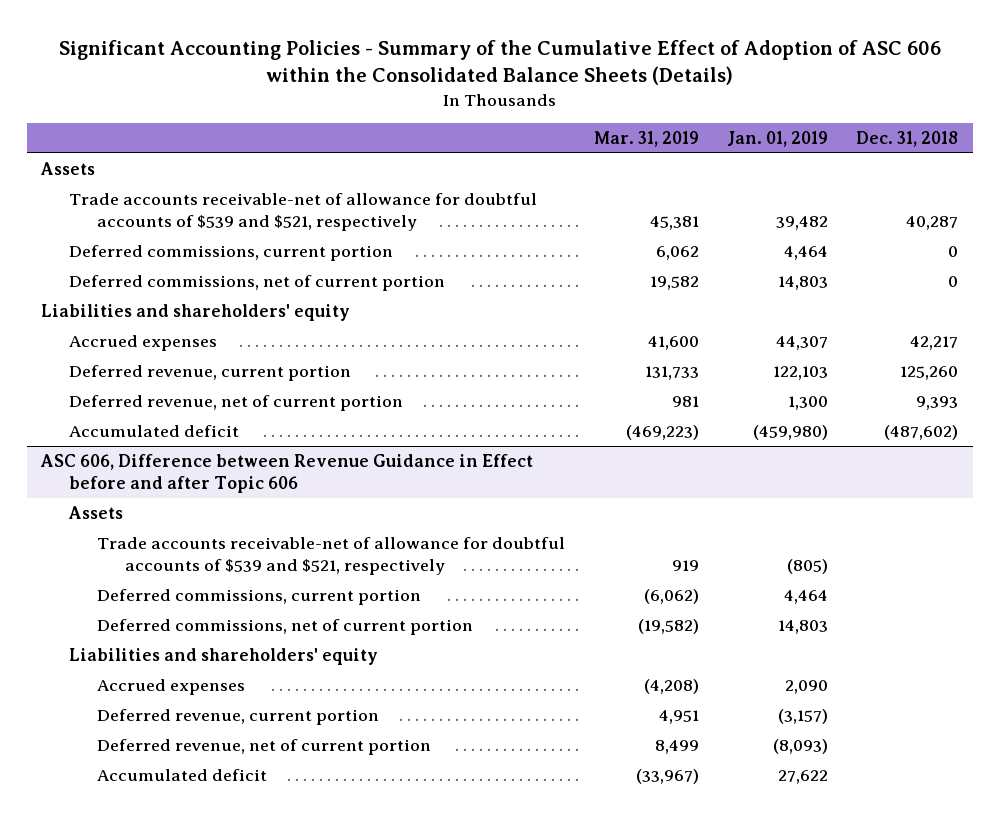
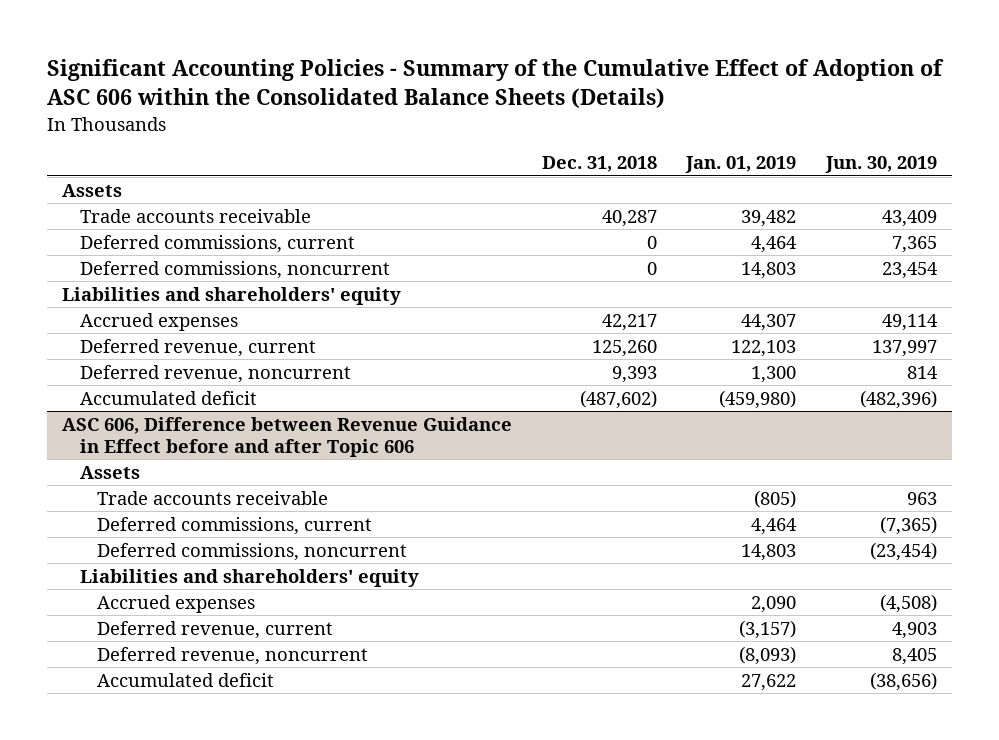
- | Mar. 31, 2019 | Jan. 01, 2019 | Dec. 31, 2018
+ | Dec. 31, 2018 | Jan. 01, 2019 | Jun. 30, 2019
- Trade accounts receivable-net of allowance for doubtful accounts of $539 and $521, respectively | 45,381 | 39,482 | 40,287
- Deferred commissions, current portion | 6,062 | 4,464 | 0
- Deferred commissions, net of current portion | 19,582 | 14,803 | 0
+ Trade accounts receivable | 40,287 | 39,482 | 43,409
+ Deferred commissions, current | 0 | 4,464 | 7,365
+ Deferred commissions, noncurrent | 0 | 14,803 | 23,454
- Deferred revenue, current portion | 131,733 | 122,103 | 125,260
- Deferred revenue, net of current portion | 981 | 1,300 | 9,393
+ Deferred revenue, current | 125,260 | 122,103 | 137,997
+ Deferred revenue, noncurrent | 9,393 | 1,300 | 814
@ ASC 606, Difference between Revenue Guidance in Effect before and after Topic 606
- Trade accounts receivable-net of allowance for doubtful accounts of $539 and $521, respectively | 919 | (805) |
- Deferred commissions, current portion | (6,062) | 4,464 |
- Deferred commissions, net of current portion | (19,582) | 14,803 |
+ Trade accounts receivable | | (805) | 963
+ Deferred commissions, current | | 4,464 | (7,365)
+ Deferred commissions, noncurrent | | 14,803 | (23,454)
- Deferred revenue, current portion | 4,951 | (3,157) |
- Deferred revenue, net of current portion | 8,499 | (8,093) |
+ Deferred revenue, current | | (3,157) | 4,903
+ Deferred revenue, noncurrent | | (8,093) | 8,405

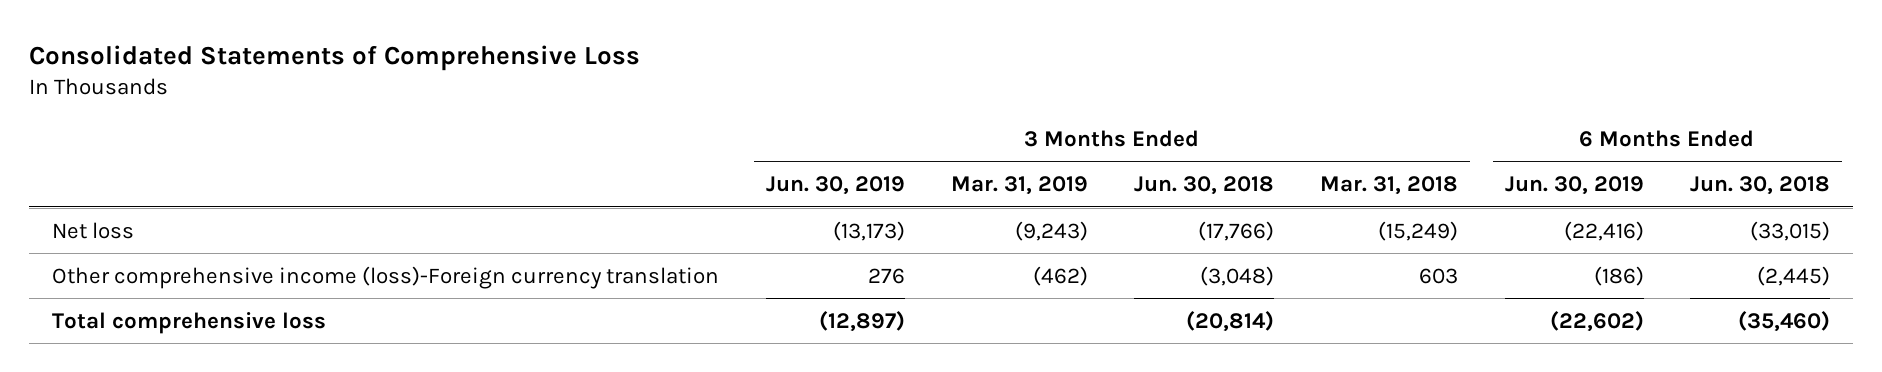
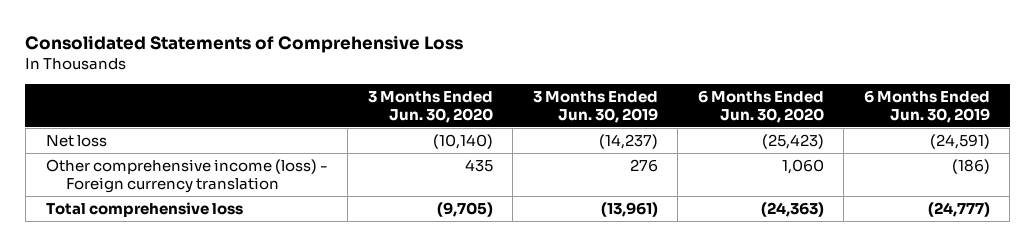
- | 3 Months Ended Jun. 30, 2019 | 3 Months Ended Mar. 31, 2019 | 3 Months Ended Jun. 30, 2018 | 3 Months Ended Mar. 31, 2018 | 6 Months Ended Jun. 30, 2019 | 6 Months Ended Jun. 30, 2018
+ | 3 Months Ended Jun. 30, 2020 | 3 Months Ended Jun. 30, 2019 | 6 Months Ended Jun. 30, 2020 | 6 Months Ended Jun. 30, 2019
- Net loss | (13,173) | (9,243) | (17,766) | (15,249) | (22,416) | (33,015)
- Other comprehensive income (loss)-Foreign currency translation | 276 | (462) | (3,048) | 603 | (186) | (2,445)
- Total comprehensive loss | (12,897) | | (20,814) | | (22,602) | (35,460)
+ Net loss | (10,140) | (14,237) | (25,423) | (24,591)
+ Other comprehensive income (loss) - Foreign currency translation | 435 | 276 | 1,060 | (186)
+ Total comprehensive loss | (9,705) | (13,961) | (24,363) | (24,777)

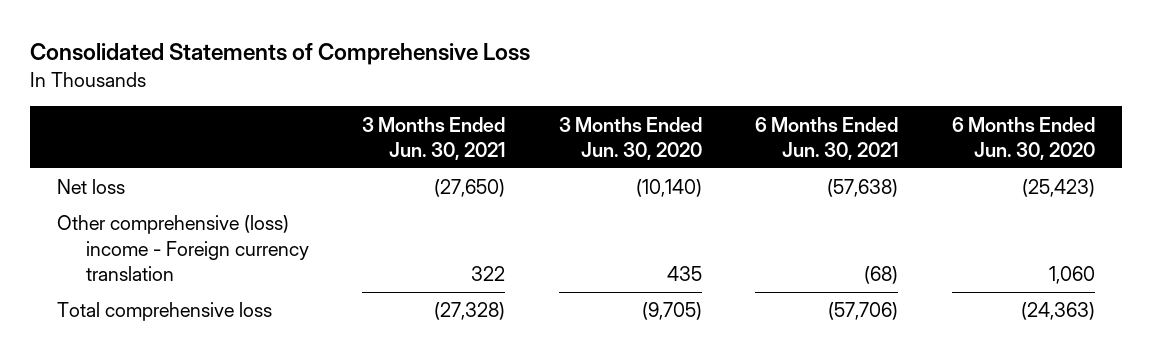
- | 3 Months Ended Jun. 30, 2020 | 3 Months Ended Jun. 30, 2019 | 6 Months Ended Jun. 30, 2020 | 6 Months Ended Jun. 30, 2019
+ | 3 Months Ended Jun. 30, 2021 | 3 Months Ended Jun. 30, 2020 | 6 Months Ended Jun. 30, 2021 | 6 Months Ended Jun. 30, 2020
- Other comprehensive income (loss) - Foreign currency translation | 435 | 276 | 1,060 | (186)
+ Other comprehensive (loss) income - Foreign currency translation | 322 | 435 | (68) | 1,060

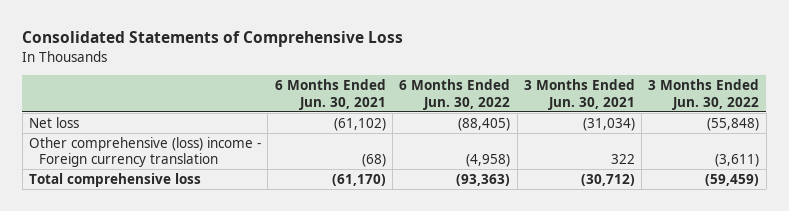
- | 3 Months Ended Jun. 30, 2021 | 3 Months Ended Jun. 30, 2020 | 6 Months Ended Jun. 30, 2021 | 6 Months Ended Jun. 30, 2020
+ | 6 Months Ended Jun. 30, 2021 | 6 Months Ended Jun. 30, 2022 | 3 Months Ended Jun. 30, 2021 | 3 Months Ended Jun. 30, 2022
- Net loss | (27,650) | (10,140) | (57,638) | (25,423)
+ Net loss | (61,102) | (88,405) | (31,034) | (55,848)
- Total comprehensive loss | (27,328) | (9,705) | (57,706) | (24,363)
+ Total comprehensive loss | (61,170) | (93,363) | (30,712) | (59,459)

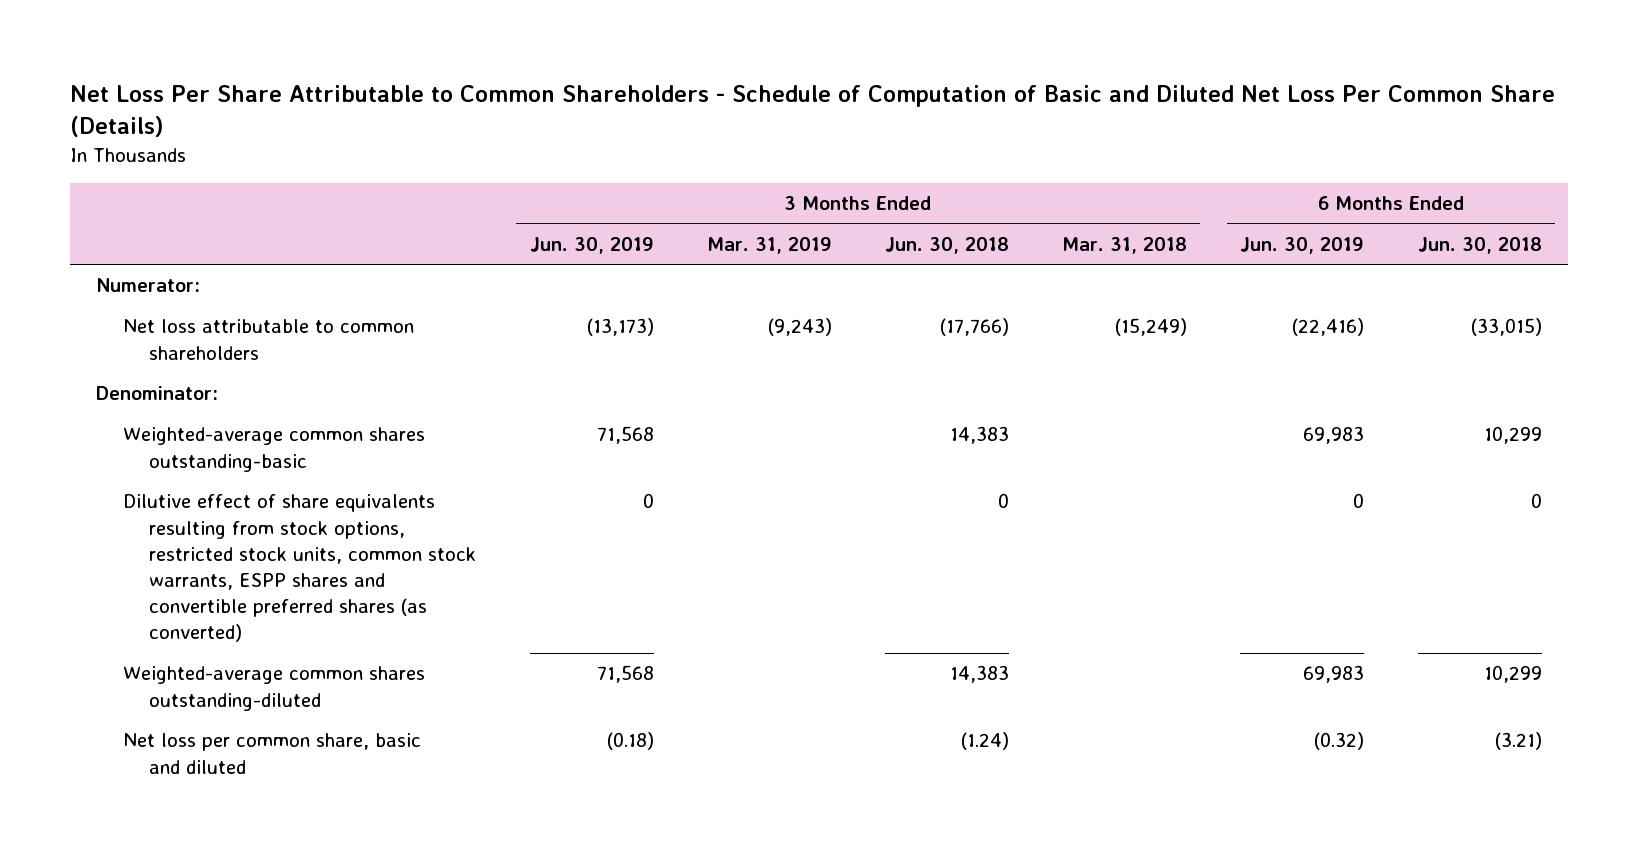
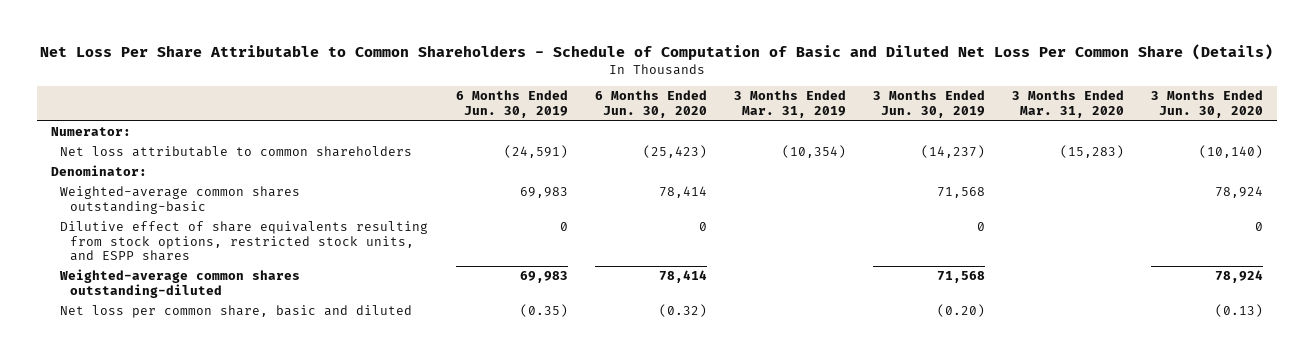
- | 3 Months Ended Jun. 30, 2019 | 3 Months Ended Mar. 31, 2019 | 3 Months Ended Jun. 30, 2018 | 3 Months Ended Mar. 31, 2018 | 6 Months Ended Jun. 30, 2019 | 6 Months Ended Jun. 30, 2018
+ | 6 Months Ended Jun. 30, 2019 | 6 Months Ended Jun. 30, 2020 | 3 Months Ended Mar. 31, 2019 | 3 Months Ended Jun. 30, 2019 | 3 Months Ended Mar. 31, 2020 | 3 Months Ended Jun. 30, 2020
- Net loss attributable to common shareholders | (13,173) | (9,243) | (17,766) | (15,249) | (22,416) | (33,015)
+ Net loss attributable to common shareholders | (24,591) | (25,423) | (10,354) | (14,237) | (15,283) | (10,140)
- Dilutive effect of share equivalents resulting from stock options, restricted stock units, common stock warrants, ESPP shares and convertible preferred shares (as converted) | 0 | | 0 | | 0 | 0
+ Dilutive effect of share equivalents resulting from stock options, restricted stock units, and ESPP shares | 0 | 0 | | 0 | | 0
- Net loss per common share, basic and diluted | (0.18) | | (1.24) | | (0.32) | (3.21)
+ Net loss per common share, basic and diluted | (0.35) | (0.32) | | (0.20) | | (0.13)

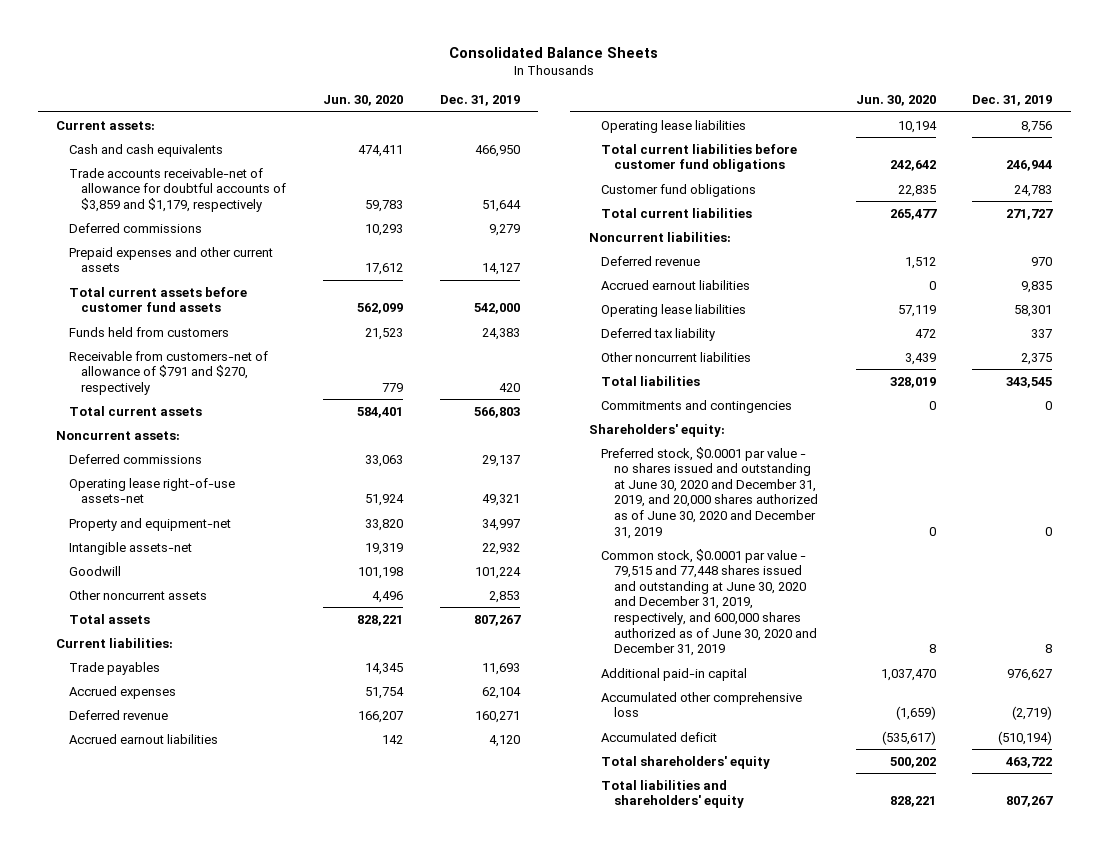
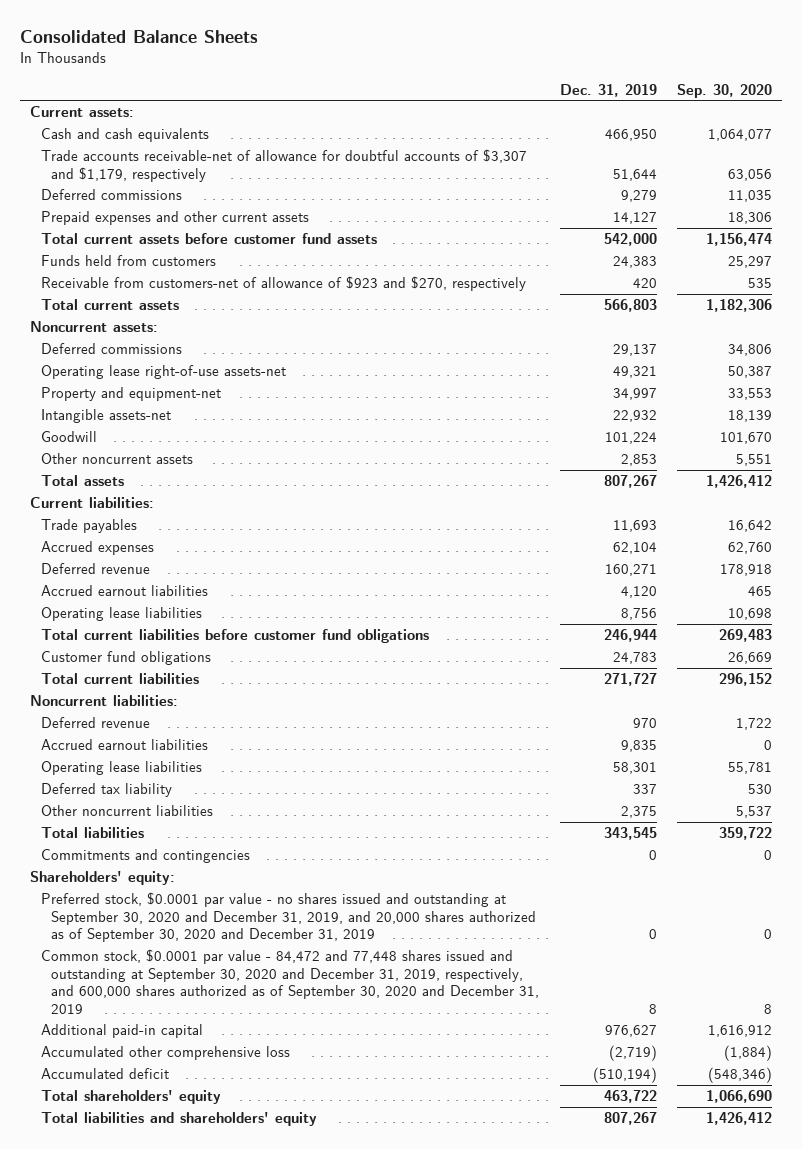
- | Jun. 30, 2020 | Dec. 31, 2019
+ | Dec. 31, 2019 | Sep. 30, 2020
- Trade accounts receivable-net of allowance for doubtful accounts of $3,859 and $1,179, respectively | 59,783 | 51,644
+ Trade accounts receivable-net of allowance for doubtful accounts of $3,307 and $1,179, respectively | 51,644 | 63,056
- Receivable from customers-net of allowance of $791 and $270, respectively | 779 | 420
+ Receivable from customers-net of allowance of $923 and $270, respectively | 420 | 535
- Preferred stock, $0.0001 par value - no shares issued and outstanding at June 30, 2020 and December 31, 2019, and 20,000 shares authorized as of June 30, 2020 and December 31, 2019 | 0 | 0
- Common stock, $0.0001 par value - 79,515 and 77,448 shares issued and outstanding at June 30, 2020 and December 31, 2019, respectively, and 600,000 shares authorized as of June 30, 2020 and December 31, 2019 | 8 | 8
+ Preferred stock, $0.0001 par value - no shares issued and outstanding at September 30, 2020 and December 31, 2019, and 20,000 shares authorized as of September 30, 2020 and December 31, 2019 | 0 | 0
+ Common stock, $0.0001 par value - 84,472 and 77,448 shares issued and outstanding at September 30, 2020 and December 31, 2019, respectively, and 600,000 shares authorized as of September 30, 2020 and December 31, 2019 | 8 | 8

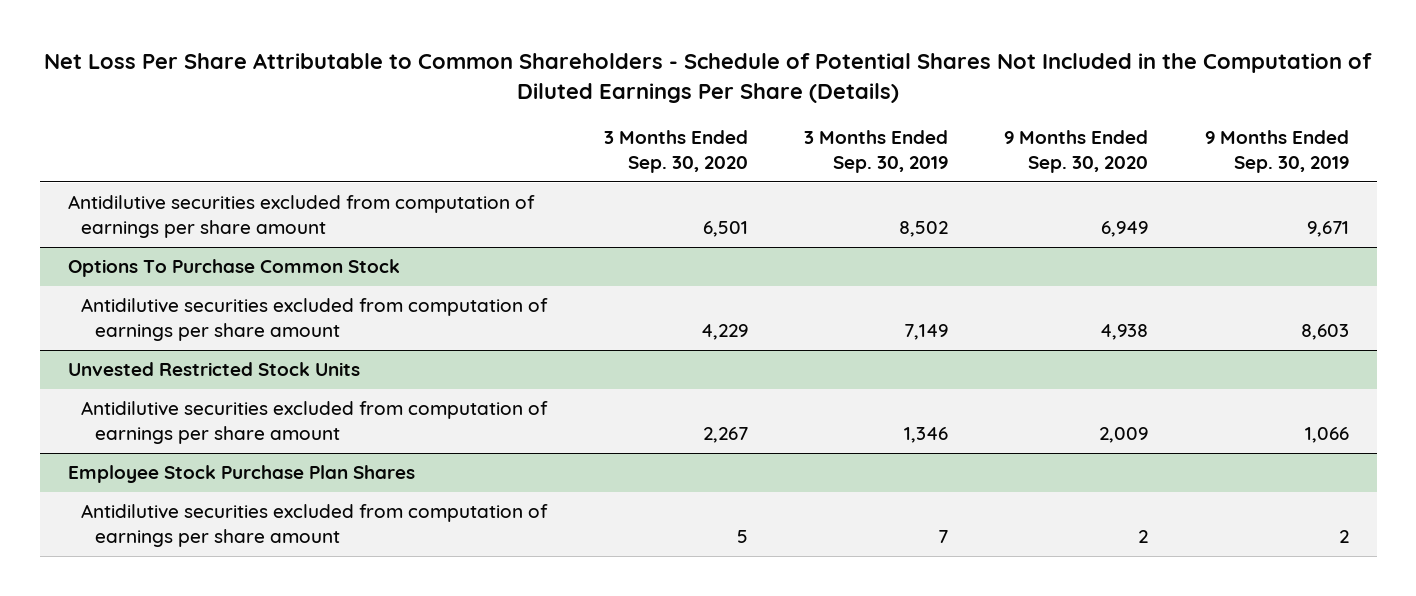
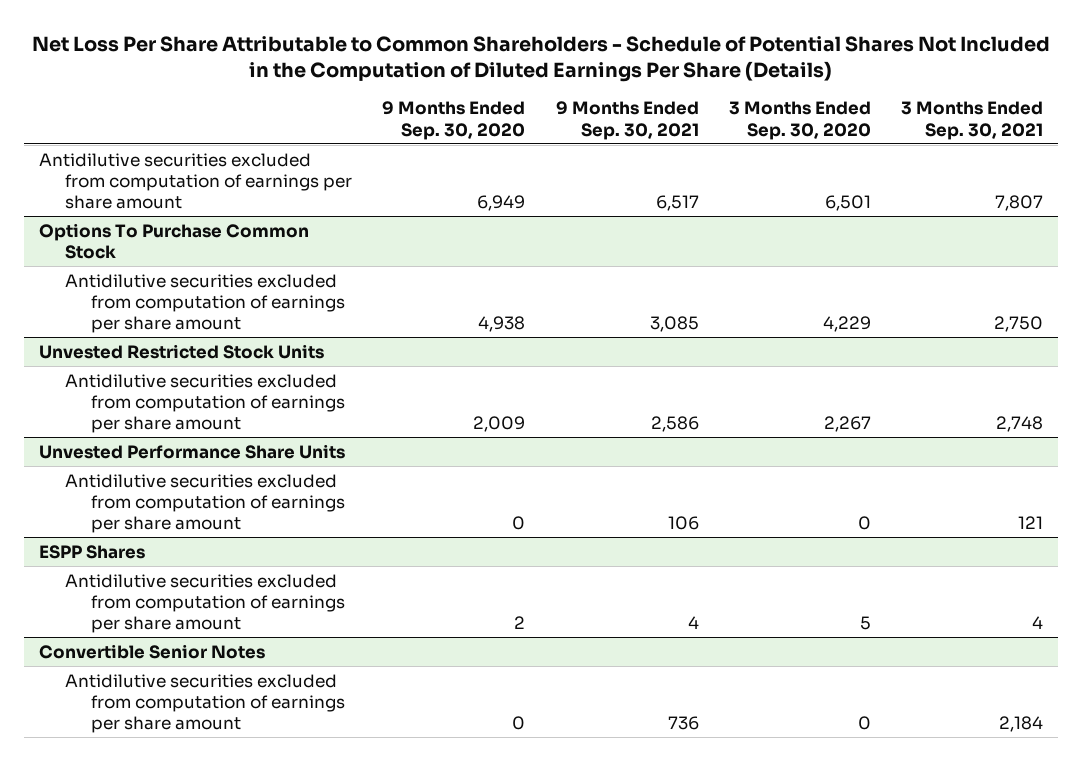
- | 3 Months Ended Sep. 30, 2020 | 3 Months Ended Sep. 30, 2019 | 9 Months Ended Sep. 30, 2020 | 9 Months Ended Sep. 30, 2019
+ | 9 Months Ended Sep. 30, 2020 | 9 Months Ended Sep. 30, 2021 | 3 Months Ended Sep. 30, 2020 | 3 Months Ended Sep. 30, 2021
- Employee Stock Purchase Plan Shares
+ Unvested Performance Share Units
+ Antidilutive securities excluded from computation of earnings per share amount | 0 | 106 | 0 | 121
+ ESPP Shares
+ Convertible Senior Notes
+ Antidilutive securities excluded from computation of earnings per share amount | 0 | 736 | 0 | 2,184

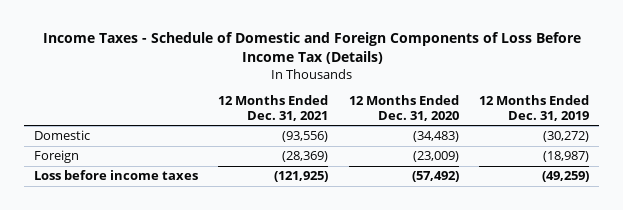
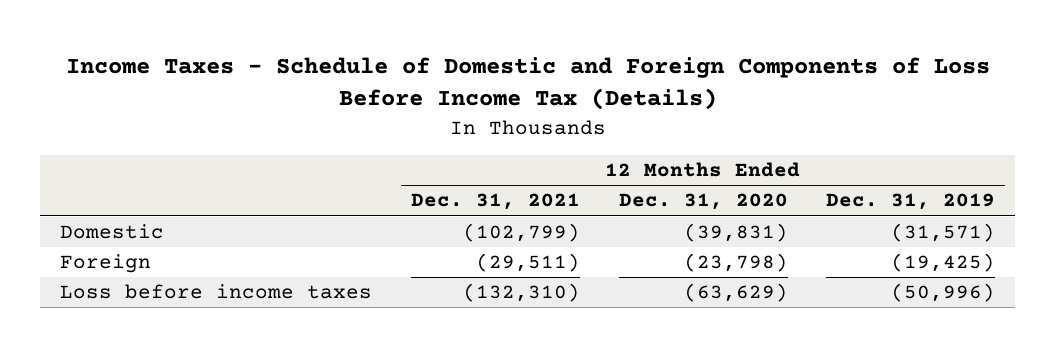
- Domestic | (93,556) | (34,483) | (30,272)
- Foreign | (28,369) | (23,009) | (18,987)
- Loss before income taxes | (121,925) | (57,492) | (49,259)
+ Domestic | (102,799) | (39,831) | (31,571)
+ Foreign | (29,511) | (23,798) | (19,425)
+ Loss before income taxes | (132,310) | (63,629) | (50,996)

